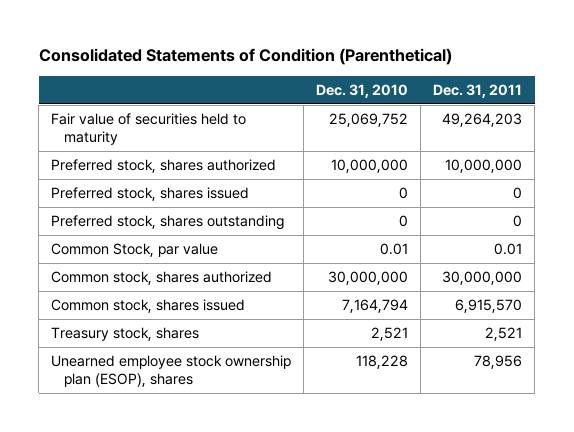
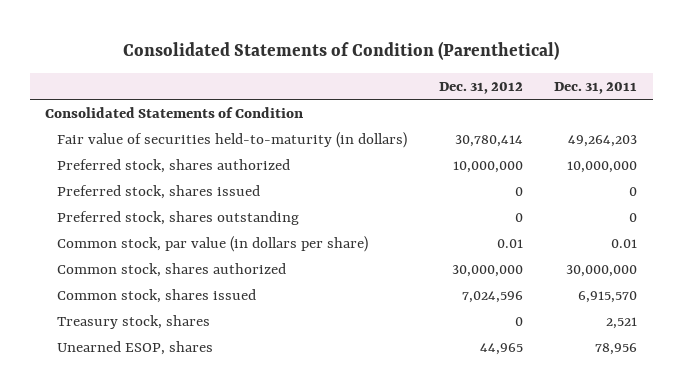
- | Dec. 31, 2010 | Dec. 31, 2011
+ | Dec. 31, 2012 | Dec. 31, 2011
- Fair value of securities held to maturity | 25,069,752 | 49,264,203
+ Consolidated Statements of Condition
+ Fair value of securities held-to-maturity (in dollars) | 30,780,414 | 49,264,203
- Common Stock, par value | 0.01 | 0.01
+ Common stock, par value (in dollars per share) | 0.01 | 0.01
- Unearned employee stock ownership plan (ESOP), shares | 118,228 | 78,956
+ Unearned ESOP, shares | 44,965 | 78,956

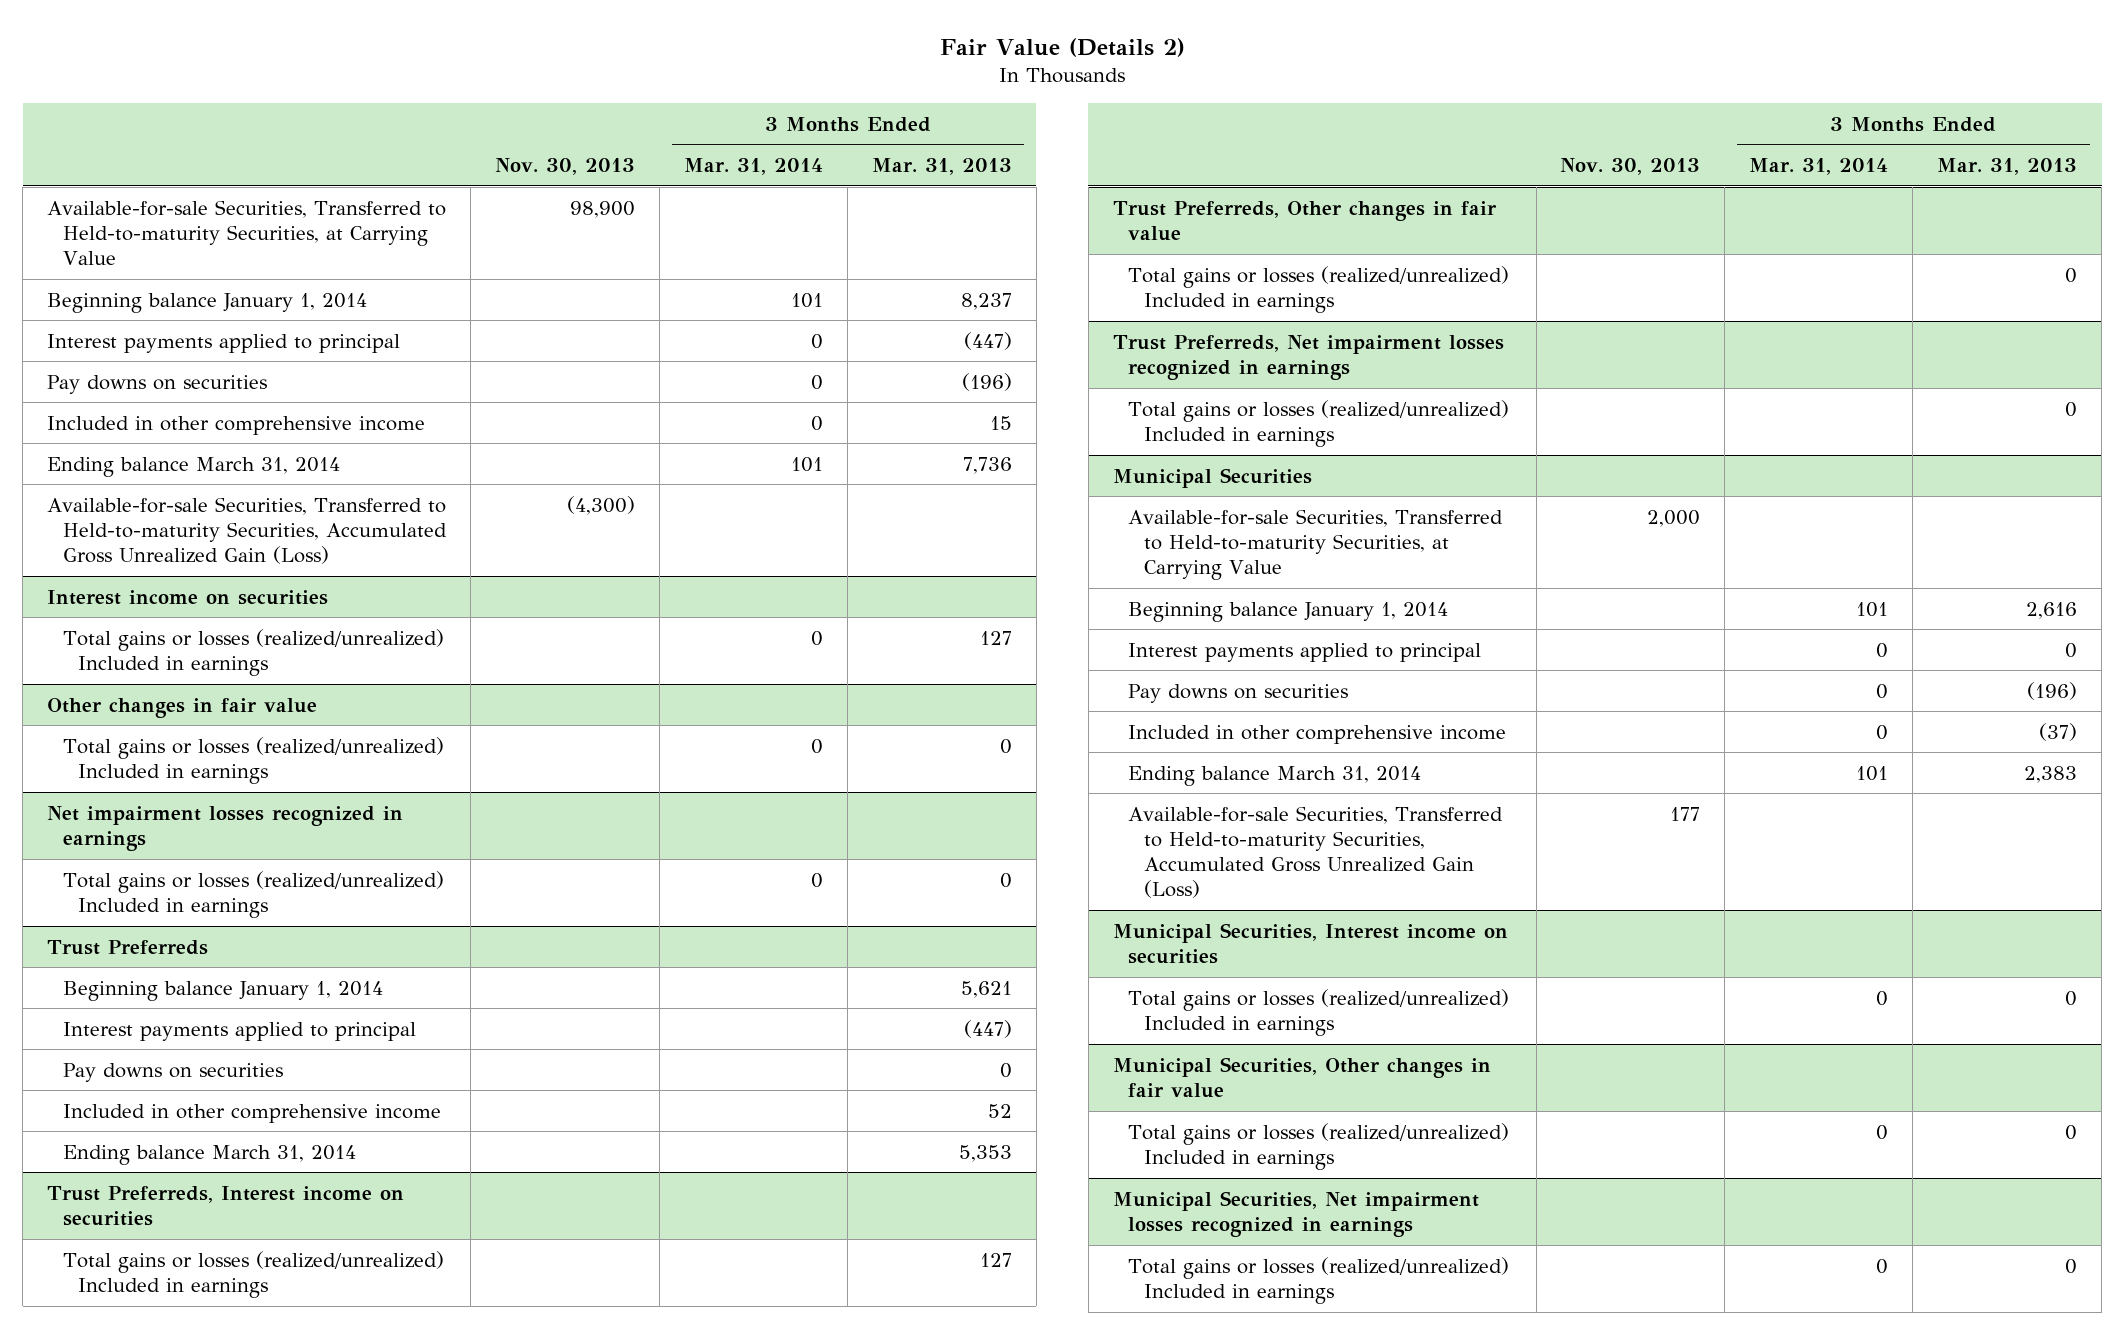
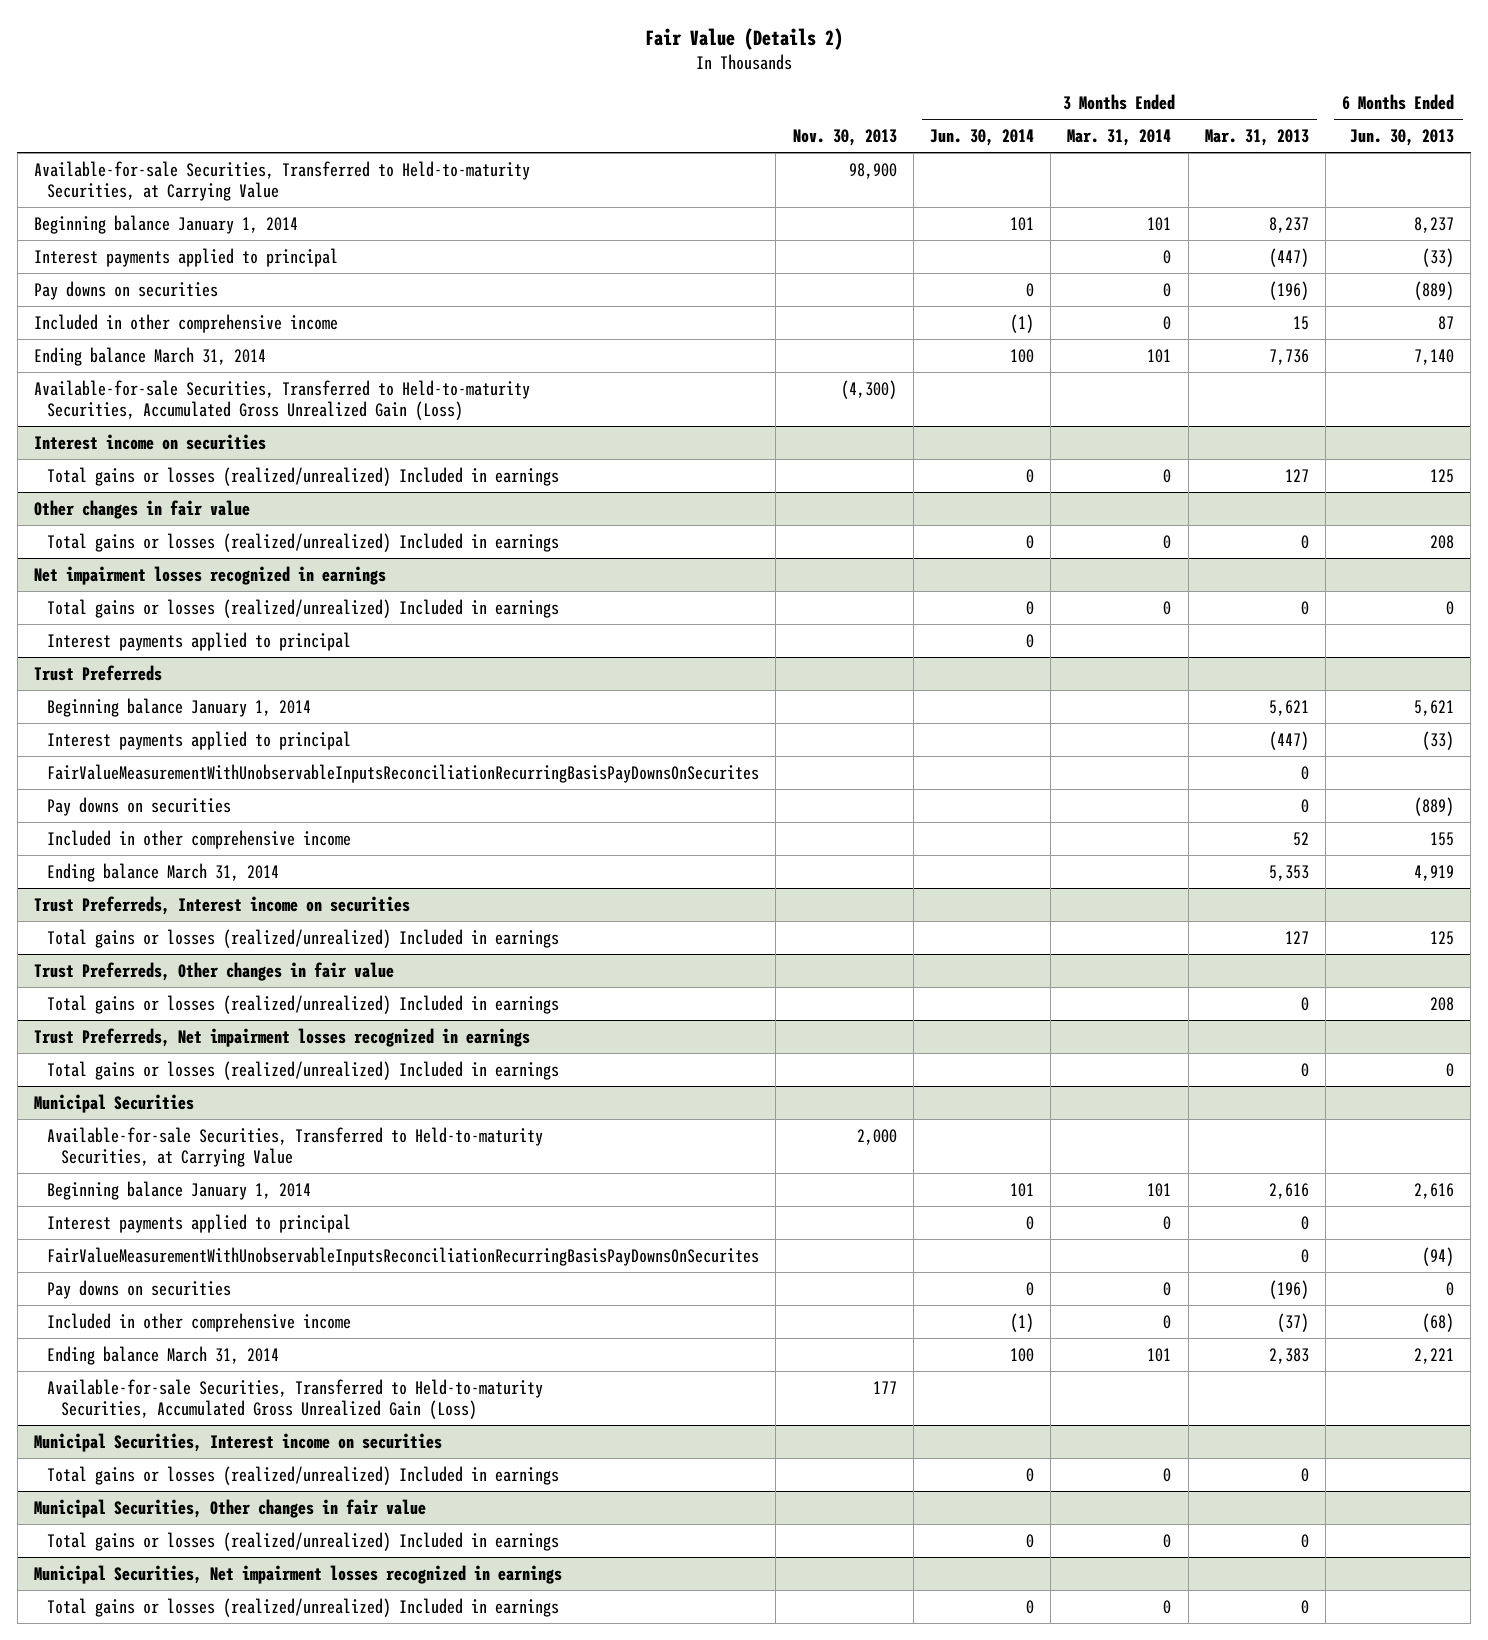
- | Nov. 30, 2013 | 3 Months Ended Mar. 31, 2014 | 3 Months Ended Mar. 31, 2013
+ | Nov. 30, 2013 | 3 Months Ended Jun. 30, 2014 | 3 Months Ended Mar. 31, 2014 | 3 Months Ended Mar. 31, 2013 | 6 Months Ended Jun. 30, 2013
@ Net impairment losses recognized in earnings
+ Interest payments applied to principal | | 0 | | |
@ Trust Preferreds
+ FairValueMeasurementWithUnobservableInputsReconciliationRecurringBasisPayDownsOnSecurites | | | | 0 |
@ Municipal Securities
+ FairValueMeasurementWithUnobservableInputsReconciliationRecurringBasisPayDownsOnSecurites | | | | 0 | (94)

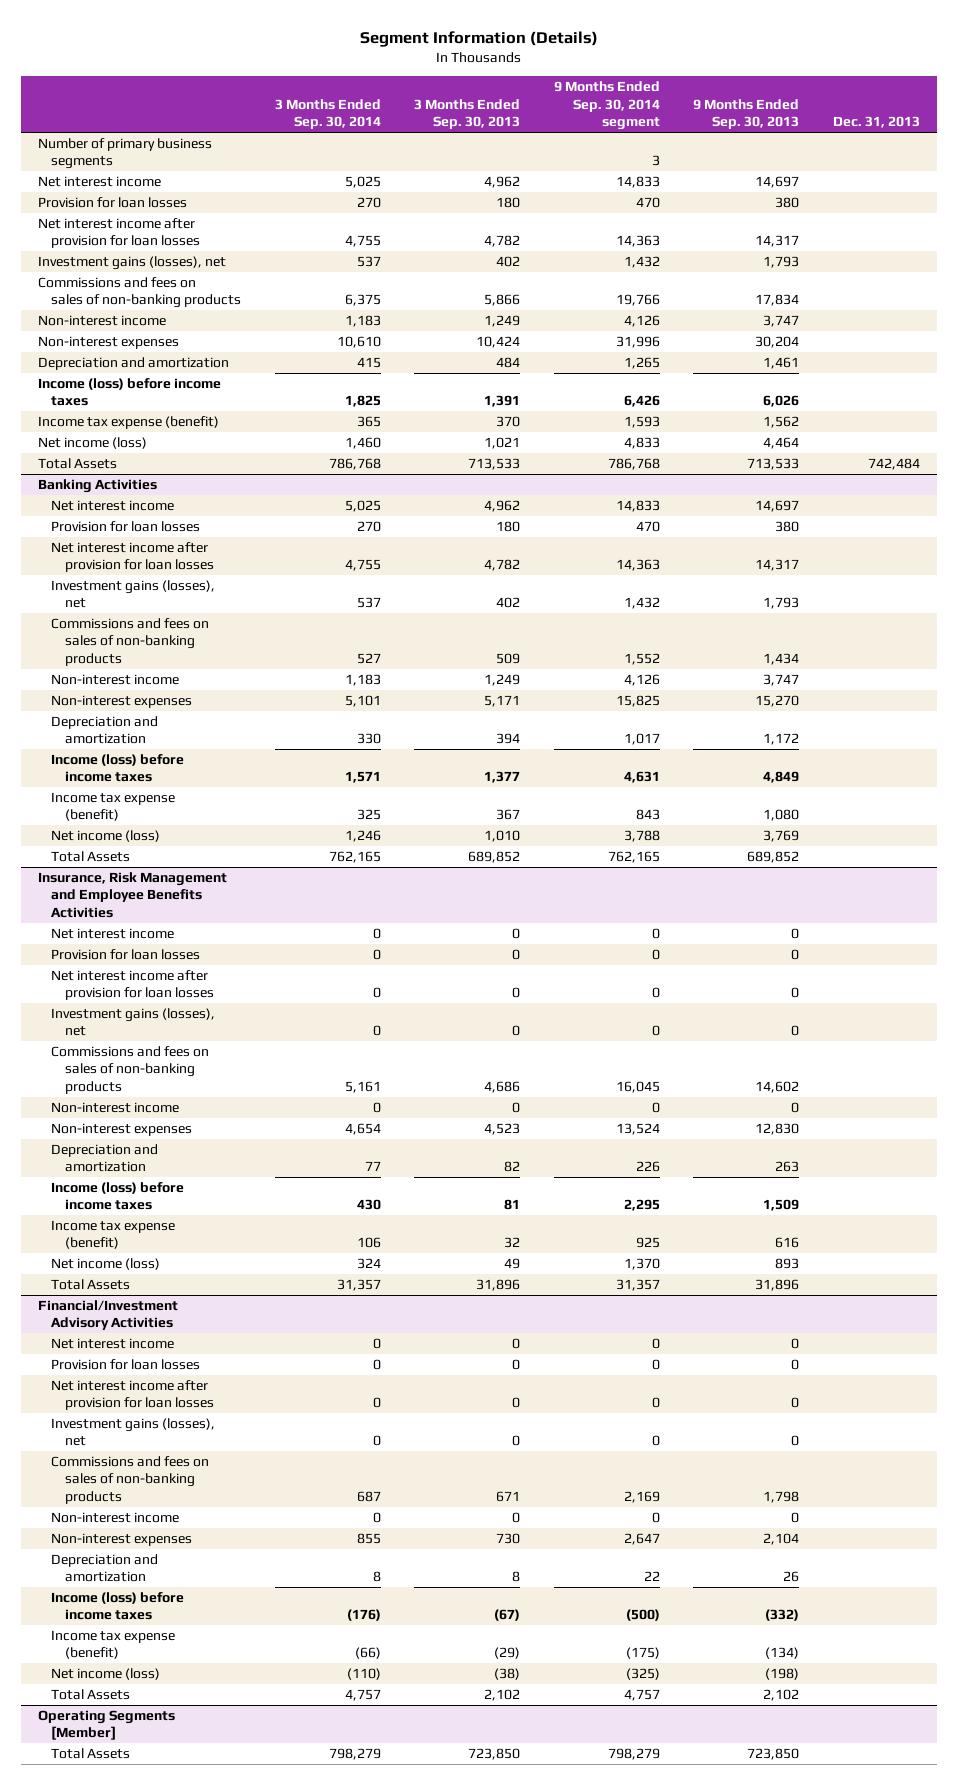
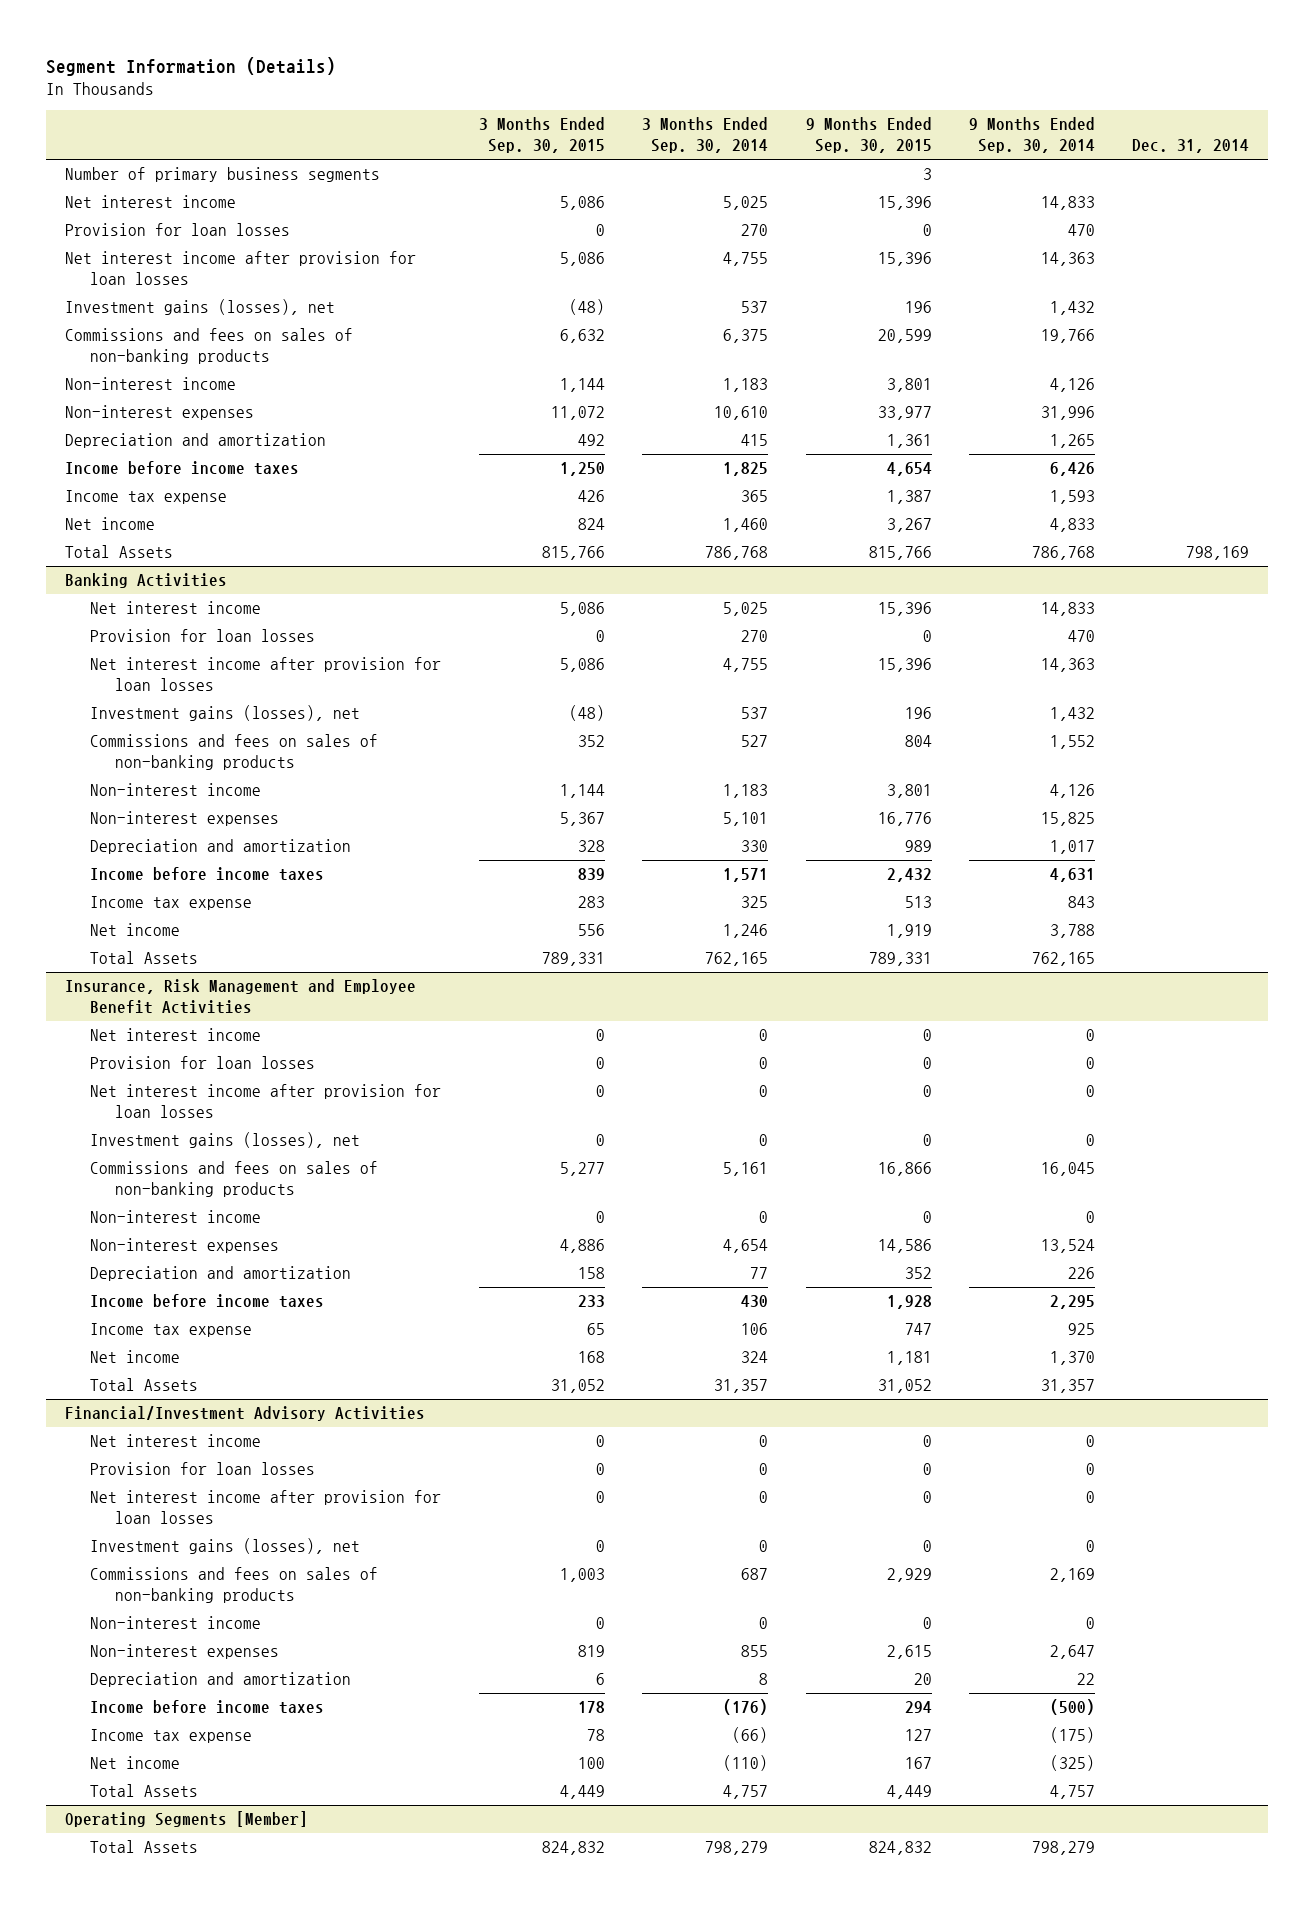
- | 3 Months Ended Sep. 30, 2014 | 3 Months Ended Sep. 30, 2013 | 9 Months Ended Sep. 30, 2014 segment | 9 Months Ended Sep. 30, 2013 | Dec. 31, 2013
+ | 3 Months Ended Sep. 30, 2015 | 3 Months Ended Sep. 30, 2014 | 9 Months Ended Sep. 30, 2015 | 9 Months Ended Sep. 30, 2014 | Dec. 31, 2014
- Income (loss) before income taxes | 1,825 | 1,391 | 6,426 | 6,026 |
- Income tax expense (benefit) | 365 | 370 | 1,593 | 1,562 |
- Net income (loss) | 1,460 | 1,021 | 4,833 | 4,464 |
+ Income before income taxes | 1,250 | 1,825 | 4,654 | 6,426 |
+ Income tax expense | 426 | 365 | 1,387 | 1,593 |
+ Net income | 824 | 1,460 | 3,267 | 4,833 |
@ Banking Activities
- Income (loss) before income taxes | 1,571 | 1,377 | 4,631 | 4,849 |
- Income tax expense (benefit) | 325 | 367 | 843 | 1,080 |
- Net income (loss) | 1,246 | 1,010 | 3,788 | 3,769 |
+ Income before income taxes | 839 | 1,571 | 2,432 | 4,631 |
+ Income tax expense | 283 | 325 | 513 | 843 |
+ Net income | 556 | 1,246 | 1,919 | 3,788 |
- Insurance, Risk Management and Employee Benefits Activities
+ Insurance, Risk Management and Employee Benefit Activities
- Income (loss) before income taxes | 430 | 81 | 2,295 | 1,509 |
- Income tax expense (benefit) | 106 | 32 | 925 | 616 |
- Net income (loss) | 324 | 49 | 1,370 | 893 |
+ Income before income taxes | 233 | 430 | 1,928 | 2,295 |
+ Income tax expense | 65 | 106 | 747 | 925 |
+ Net income | 168 | 324 | 1,181 | 1,370 |
@ Financial/Investment Advisory Activities
- Income (loss) before income taxes | (176) | (67) | (500) | (332) |
- Income tax expense (benefit) | (66) | (29) | (175) | (134) |
- Net income (loss) | (110) | (38) | (325) | (198) |
+ Income before income taxes | 178 | (176) | 294 | (500) |
+ Income tax expense | 78 | (66) | 127 | (175) |
+ Net income | 100 | (110) | 167 | (325) |

